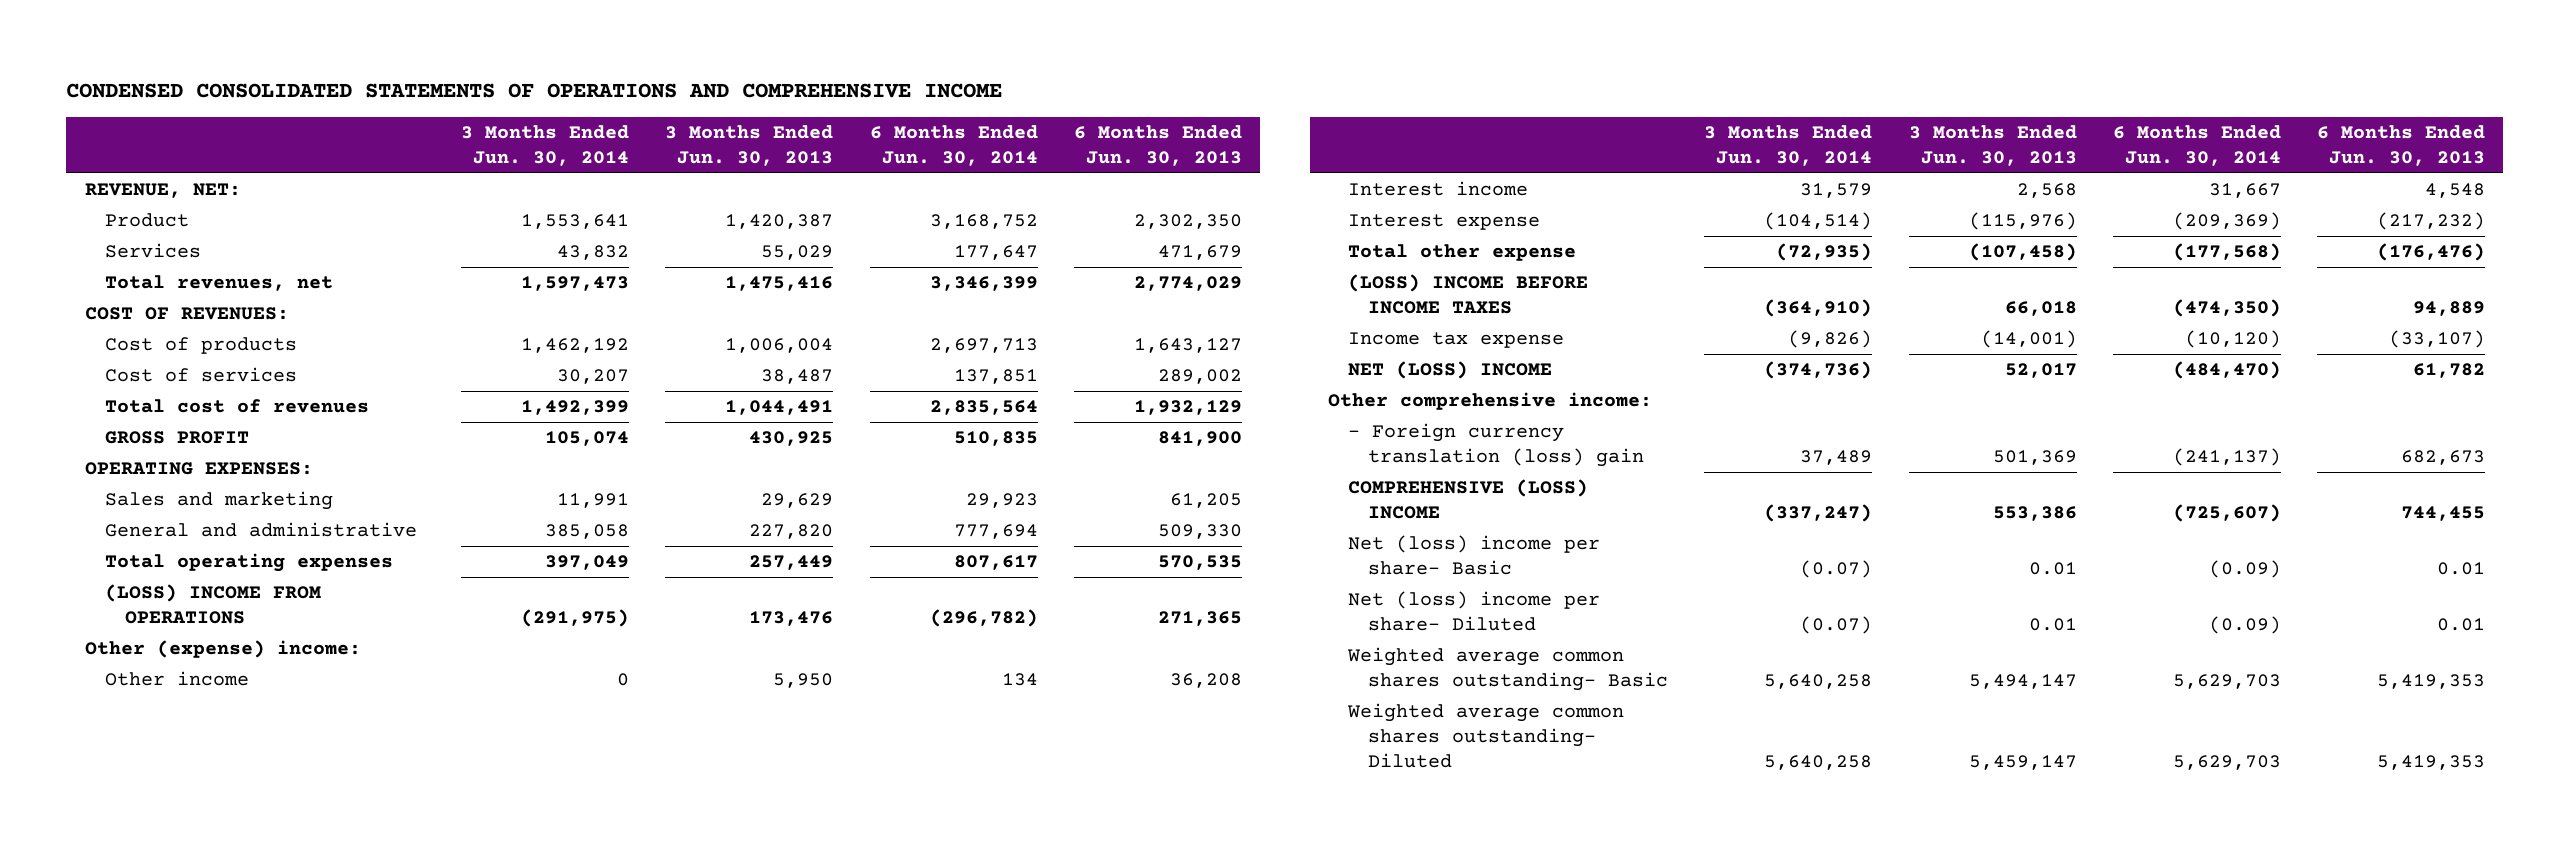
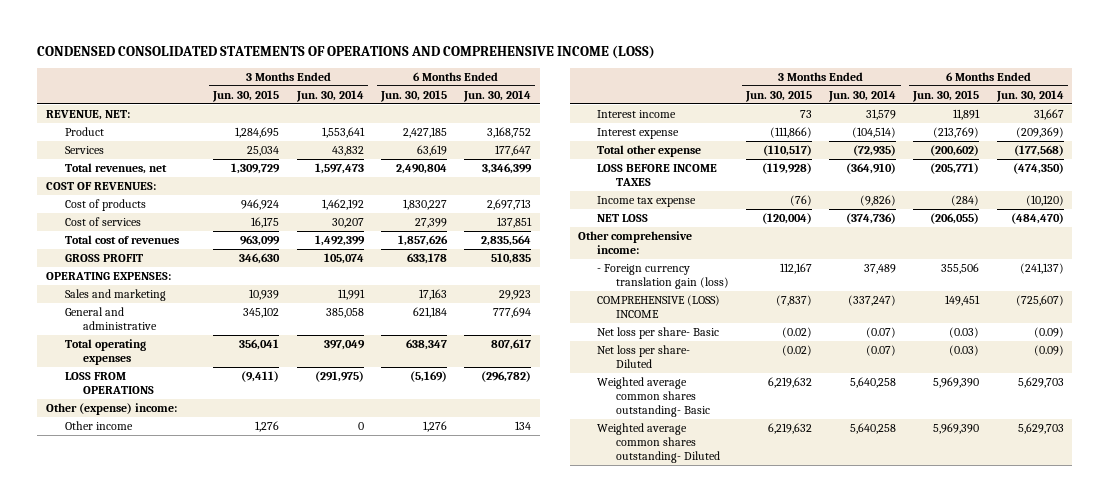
- CONDENSED CONSOLIDATED STATEMENTS OF OPERATIONS AND COMPREHENSIVE INCOME
+ CONDENSED CONSOLIDATED STATEMENTS OF OPERATIONS AND COMPREHENSIVE INCOME (LOSS)
- | 3 Months Ended Jun. 30, 2014 | 3 Months Ended Jun. 30, 2013 | 6 Months Ended Jun. 30, 2014 | 6 Months Ended Jun. 30, 2013
+ | 3 Months Ended Jun. 30, 2015 | 3 Months Ended Jun. 30, 2014 | 6 Months Ended Jun. 30, 2015 | 6 Months Ended Jun. 30, 2014
- (LOSS) INCOME FROM OPERATIONS | (291,975) | 173,476 | (296,782) | 271,365
+ LOSS FROM OPERATIONS | (9,411) | (291,975) | (5,169) | (296,782)
- (LOSS) INCOME BEFORE INCOME TAXES | (364,910) | 66,018 | (474,350) | 94,889
+ LOSS BEFORE INCOME TAXES | (119,928) | (364,910) | (205,771) | (474,350)
- NET (LOSS) INCOME | (374,736) | 52,017 | (484,470) | 61,782
+ NET LOSS | (120,004) | (374,736) | (206,055) | (484,470)
- - Foreign currency translation (loss) gain | 37,489 | 501,369 | (241,137) | 682,673
+ - Foreign currency translation gain (loss) | 112,167 | 37,489 | 355,506 | (241,137)
- Net (loss) income per share- Basic | (0.07) | 0.01 | (0.09) | 0.01
- Net (loss) income per share- Diluted | (0.07) | 0.01 | (0.09) | 0.01
+ Net loss per share- Basic | (0.02) | (0.07) | (0.03) | (0.09)
+ Net loss per share- Diluted | (0.02) | (0.07) | (0.03) | (0.09)

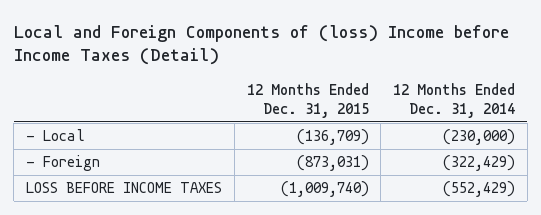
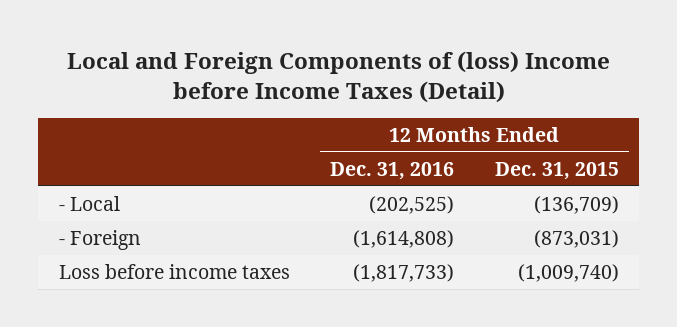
- | 12 Months Ended Dec. 31, 2015 | 12 Months Ended Dec. 31, 2014
+ | 12 Months Ended Dec. 31, 2016 | 12 Months Ended Dec. 31, 2015
- LOSS BEFORE INCOME TAXES | (1,009,740) | (552,429)
+ Loss before income taxes | (1,817,733) | (1,009,740)

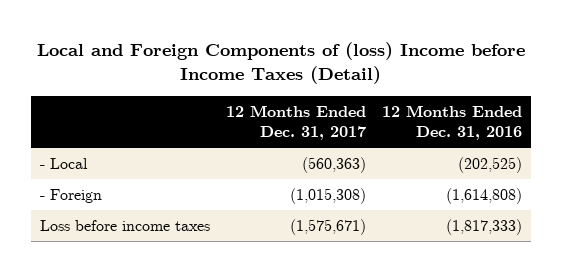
- | 12 Months Ended Dec. 31, 2016 | 12 Months Ended Dec. 31, 2015
+ | 12 Months Ended Dec. 31, 2017 | 12 Months Ended Dec. 31, 2016
- Loss before income taxes | (1,817,733) | (1,009,740)
+ Loss before income taxes | (1,575,671) | (1,817,333)

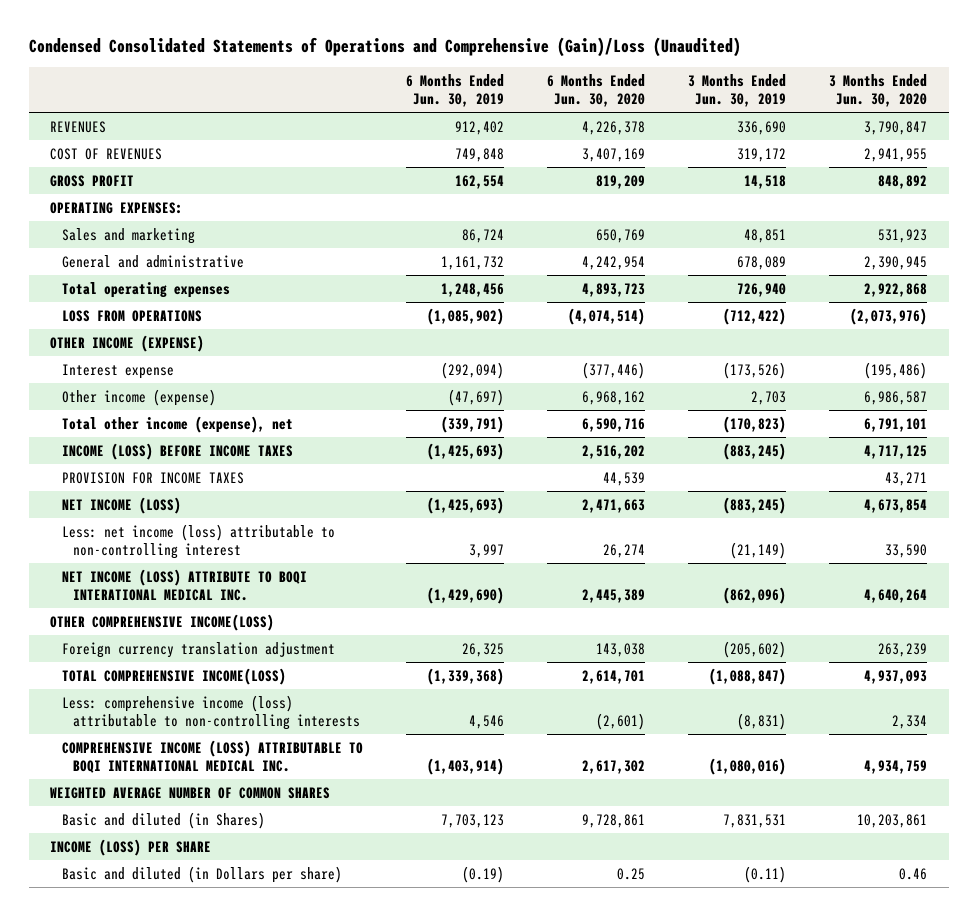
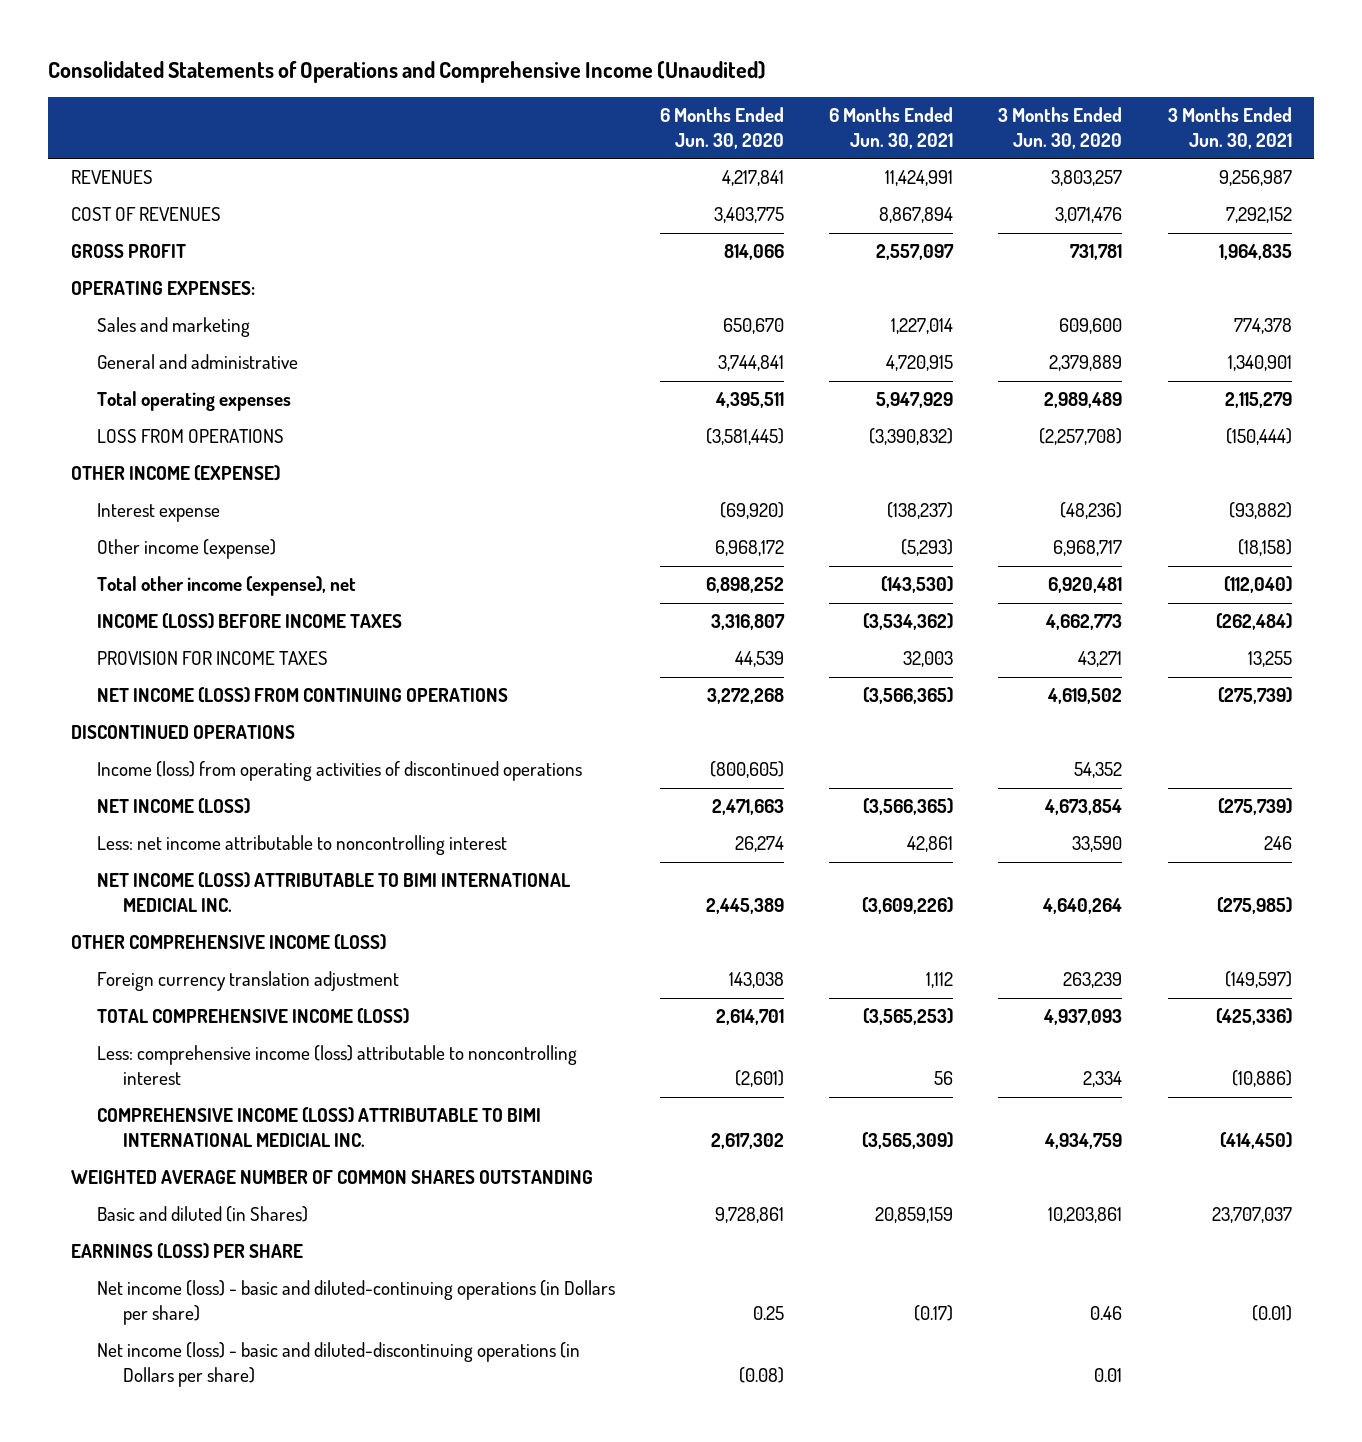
- Condensed Consolidated Statements of Operations and Comprehensive (Gain)/Loss (Unaudited)
+ Consolidated Statements of Operations and Comprehensive Income (Unaudited)
- | 6 Months Ended Jun. 30, 2019 | 6 Months Ended Jun. 30, 2020 | 3 Months Ended Jun. 30, 2019 | 3 Months Ended Jun. 30, 2020
+ | 6 Months Ended Jun. 30, 2020 | 6 Months Ended Jun. 30, 2021 | 3 Months Ended Jun. 30, 2020 | 3 Months Ended Jun. 30, 2021
- REVENUES | 912,402 | 4,226,378 | 336,690 | 3,790,847
- COST OF REVENUES | 749,848 | 3,407,169 | 319,172 | 2,941,955
- GROSS PROFIT | 162,554 | 819,209 | 14,518 | 848,892
+ REVENUES | 4,217,841 | 11,424,991 | 3,803,257 | 9,256,987
+ COST OF REVENUES | 3,403,775 | 8,867,894 | 3,071,476 | 7,292,152
+ GROSS PROFIT | 814,066 | 2,557,097 | 731,781 | 1,964,835
- Sales and marketing | 86,724 | 650,769 | 48,851 | 531,923
- General and administrative | 1,161,732 | 4,242,954 | 678,089 | 2,390,945
- Total operating expenses | 1,248,456 | 4,893,723 | 726,940 | 2,922,868
- LOSS FROM OPERATIONS | (1,085,902) | (4,074,514) | (712,422) | (2,073,976)
+ Sales and marketing | 650,670 | 1,227,014 | 609,600 | 774,378
+ General and administrative | 3,744,841 | 4,720,915 | 2,379,889 | 1,340,901
+ Total operating expenses | 4,395,511 | 5,947,929 | 2,989,489 | 2,115,279
+ LOSS FROM OPERATIONS | (3,581,445) | (3,390,832) | (2,257,708) | (150,444)
- Interest expense | (292,094) | (377,446) | (173,526) | (195,486)
- Other income (expense) | (47,697) | 6,968,162 | 2,703 | 6,986,587
- Total other income (expense), net | (339,791) | 6,590,716 | (170,823) | 6,791,101
- INCOME (LOSS) BEFORE INCOME TAXES | (1,425,693) | 2,516,202 | (883,245) | 4,717,125
+ Interest expense | (69,920) | (138,237) | (48,236) | (93,882)
+ Other income (expense) | 6,968,172 | (5,293) | 6,968,717 | (18,158)
+ Total other income (expense), net | 6,898,252 | (143,530) | 6,920,481 | (112,040)
+ INCOME (LOSS) BEFORE INCOME TAXES | 3,316,807 | (3,534,362) | 4,662,773 | (262,484)
+ NET INCOME (LOSS) FROM CONTINUING OPERATIONS | 3,272,268 | (3,566,365) | 4,619,502 | (275,739)
+ DISCONTINUED OPERATIONS
+ Income (loss) from operating activities of discontinued operations | (800,605) | | 54,352 |
- Less: net income (loss) attributable to non-controlling interest | 3,997 | 26,274 | (21,149) | 33,590
- NET INCOME (LOSS) ATTRIBUTE TO BOQI INTERATIONAL MEDICAL INC. | (1,429,690) | 2,445,389 | (862,096) | 4,640,264
- OTHER COMPREHENSIVE INCOME(LOSS)
+ Less: net income attributable to noncontrolling interest | 26,274 | 42,861 | 33,590 | 246
+ NET INCOME (LOSS) ATTRIBUTABLE TO BIMI INTERNATIONAL MEDICIAL INC. | 2,445,389 | (3,609,226) | 4,640,264 | (275,985)
+ OTHER COMPREHENSIVE INCOME (LOSS)
- TOTAL COMPREHENSIVE INCOME(LOSS) | (1,339,368) | 2,614,701 | (1,088,847) | 4,937,093
- Less: comprehensive income (loss) attributable to non-controlling interests | 4,546 | (2,601) | (8,831) | 2,334
- COMPREHENSIVE INCOME (LOSS) ATTRIBUTABLE TO BOQI INTERNATIONAL MEDICAL INC. | (1,403,914) | 2,617,302 | (1,080,016) | 4,934,759
- WEIGHTED AVERAGE NUMBER OF COMMON SHARES
+ TOTAL COMPREHENSIVE INCOME (LOSS) | 2,614,701 | (3,565,253) | 4,937,093 | (425,336)
+ Less: comprehensive income (loss) attributable to noncontrolling interest | (2,601) | 56 | 2,334 | (10,886)
+ COMPREHENSIVE INCOME (LOSS) ATTRIBUTABLE TO BIMI INTERNATIONAL MEDICIAL INC. | 2,617,302 | (3,565,309) | 4,934,759 | (414,450)
+ WEIGHTED AVERAGE NUMBER OF COMMON SHARES OUTSTANDING
- INCOME (LOSS) PER SHARE
- Basic and diluted (in Dollars per share) | (0.19) | 0.25 | (0.11) | 0.46
+ EARNINGS (LOSS) PER SHARE
+ Net income (loss) - basic and diluted-continuing operations (in Dollars per share) | 0.25 | (0.17) | 0.46 | (0.01)
+ Net income (loss) - basic and diluted-discontinuing operations (in Dollars per share) | (0.08) | | 0.01 |

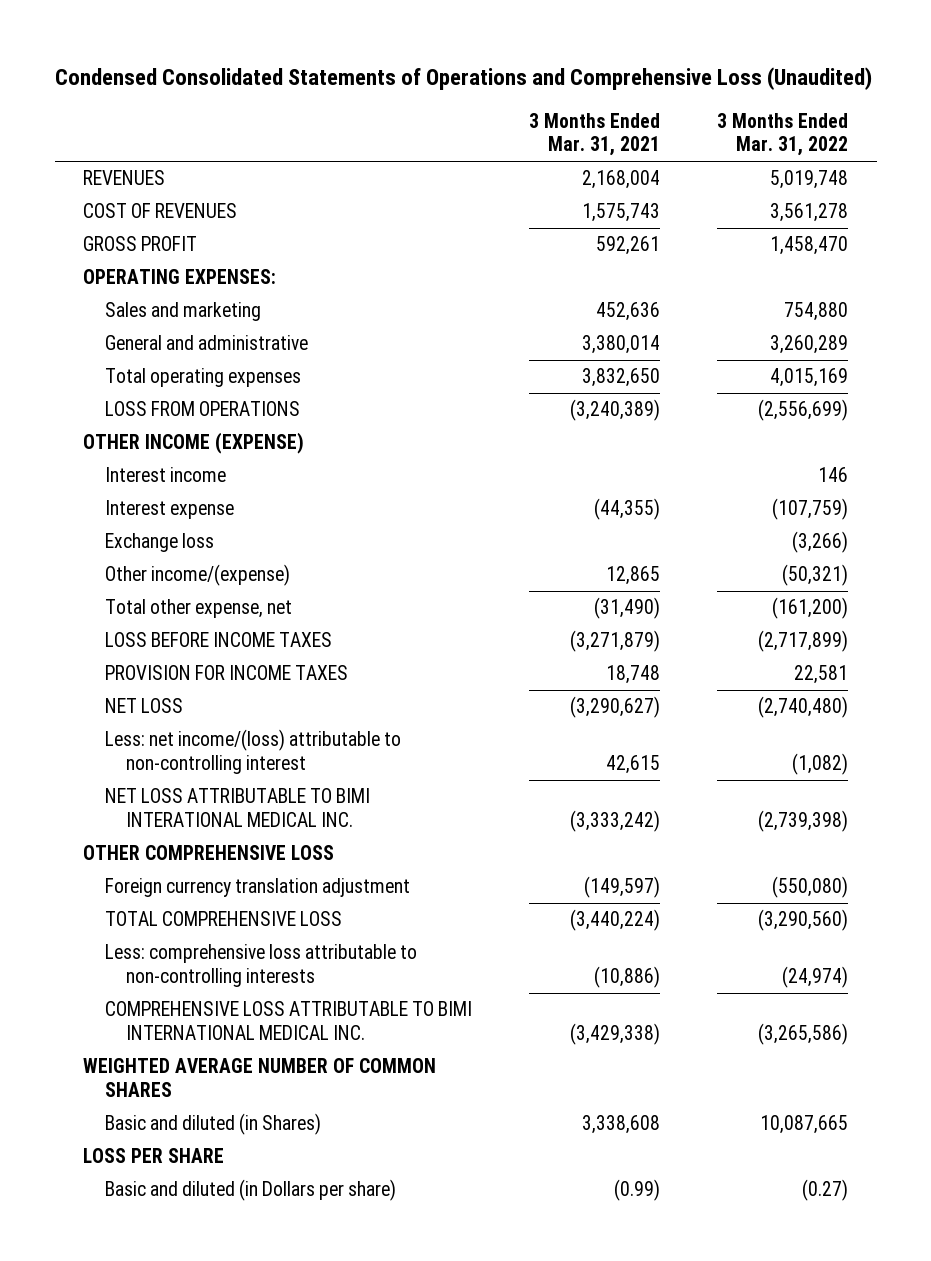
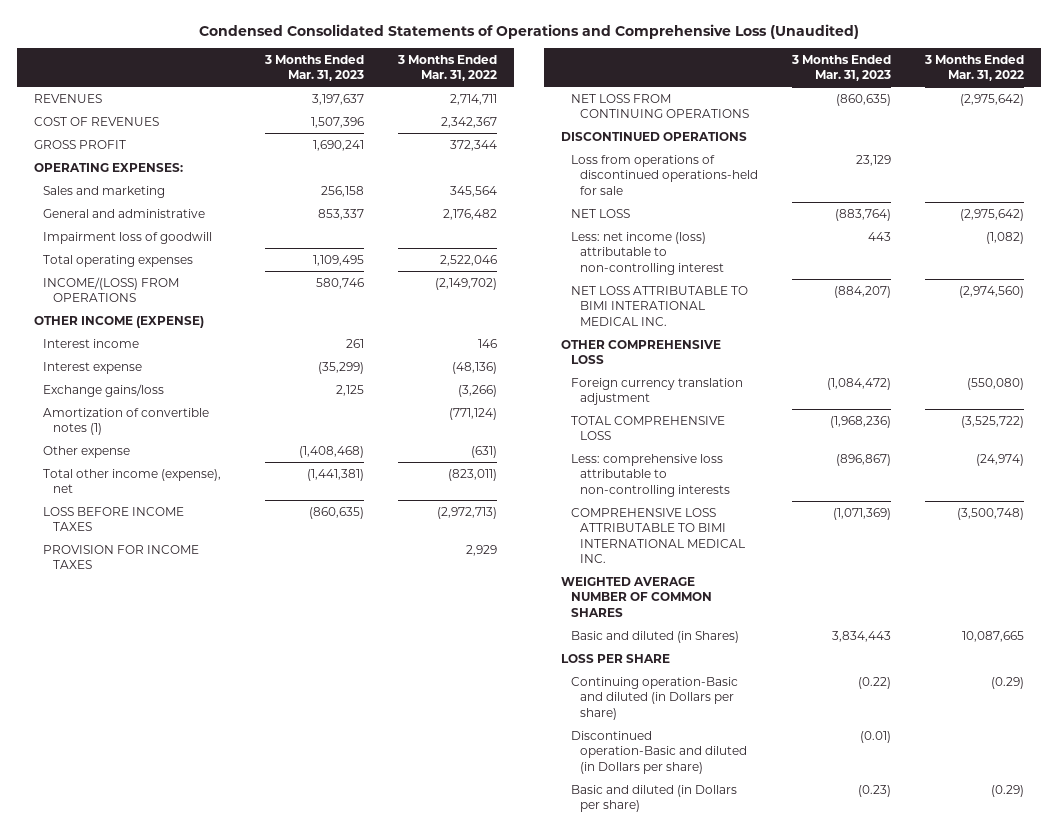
- | 3 Months Ended Mar. 31, 2021 | 3 Months Ended Mar. 31, 2022
+ | 3 Months Ended Mar. 31, 2023 | 3 Months Ended Mar. 31, 2022
- REVENUES | 2,168,004 | 5,019,748
- COST OF REVENUES | 1,575,743 | 3,561,278
- GROSS PROFIT | 592,261 | 1,458,470
+ REVENUES | 3,197,637 | 2,714,711
+ COST OF REVENUES | 1,507,396 | 2,342,367
+ GROSS PROFIT | 1,690,241 | 372,344
- Sales and marketing | 452,636 | 754,880
- General and administrative | 3,380,014 | 3,260,289
- Total operating expenses | 3,832,650 | 4,015,169
- LOSS FROM OPERATIONS | (3,240,389) | (2,556,699)
+ Sales and marketing | 256,158 | 345,564
+ General and administrative | 853,337 | 2,176,482
+ Impairment loss of goodwill
+ Total operating expenses | 1,109,495 | 2,522,046
+ INCOME/(LOSS) FROM OPERATIONS | 580,746 | (2,149,702)
- Interest expense | (44,355) | (107,759)
- Exchange loss | | (3,266)
- Other income/(expense) | 12,865 | (50,321)
- Total other expense, net | (31,490) | (161,200)
- LOSS BEFORE INCOME TAXES | (3,271,879) | (2,717,899)
- PROVISION FOR INCOME TAXES | 18,748 | 22,581
- NET LOSS | (3,290,627) | (2,740,480)
- Less: net income/(loss) attributable to non-controlling interest | 42,615 | (1,082)
- NET LOSS ATTRIBUTABLE TO BIMI INTERATIONAL MEDICAL INC. | (3,333,242) | (2,739,398)
+ Interest expense | (35,299) | (48,136)
+ Exchange gains/loss | 2,125 | (3,266)
+ Amortization of convertible notes (1) | | (771,124)
+ Other expense | (1,408,468) | (631)
+ Total other income (expense), net | (1,441,381) | (823,011)
+ LOSS BEFORE INCOME TAXES | (860,635) | (2,972,713)
+ PROVISION FOR INCOME TAXES | | 2,929
+ NET LOSS FROM CONTINUING OPERATIONS | (860,635) | (2,975,642)
+ DISCONTINUED OPERATIONS
+ Loss from operations of discontinued operations-held for sale | 23,129 |
+ NET LOSS | (883,764) | (2,975,642)
+ Less: net income (loss) attributable to non-controlling interest | 443 | (1,082)
+ NET LOSS ATTRIBUTABLE TO BIMI INTERATIONAL MEDICAL INC. | (884,207) | (2,974,560)
- TOTAL COMPREHENSIVE LOSS | (3,440,224) | (3,290,560)
+ TOTAL COMPREHENSIVE LOSS | (1,968,236) | (3,525,722)
- COMPREHENSIVE LOSS ATTRIBUTABLE TO BIMI INTERNATIONAL MEDICAL INC. | (3,429,338) | (3,265,586)
+ COMPREHENSIVE LOSS ATTRIBUTABLE TO BIMI INTERNATIONAL MEDICAL INC. | (1,071,369) | (3,500,748)
- Basic and diluted (in Dollars per share) | (0.99) | (0.27)
+ Continuing operation-Basic and diluted (in Dollars per share) | (0.22) | (0.29)
+ Discontinued operation-Basic and diluted (in Dollars per share) | (0.01) |
+ Basic and diluted (in Dollars per share) | (0.23) | (0.29)

